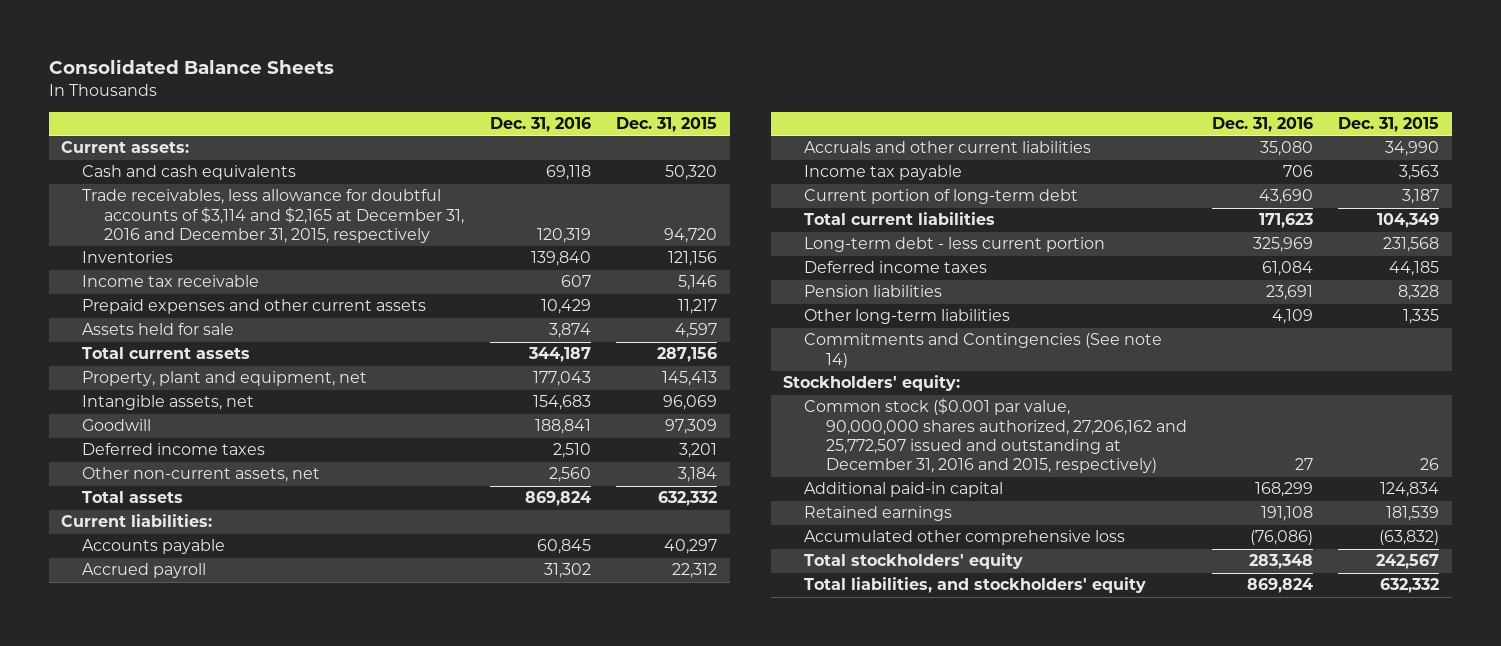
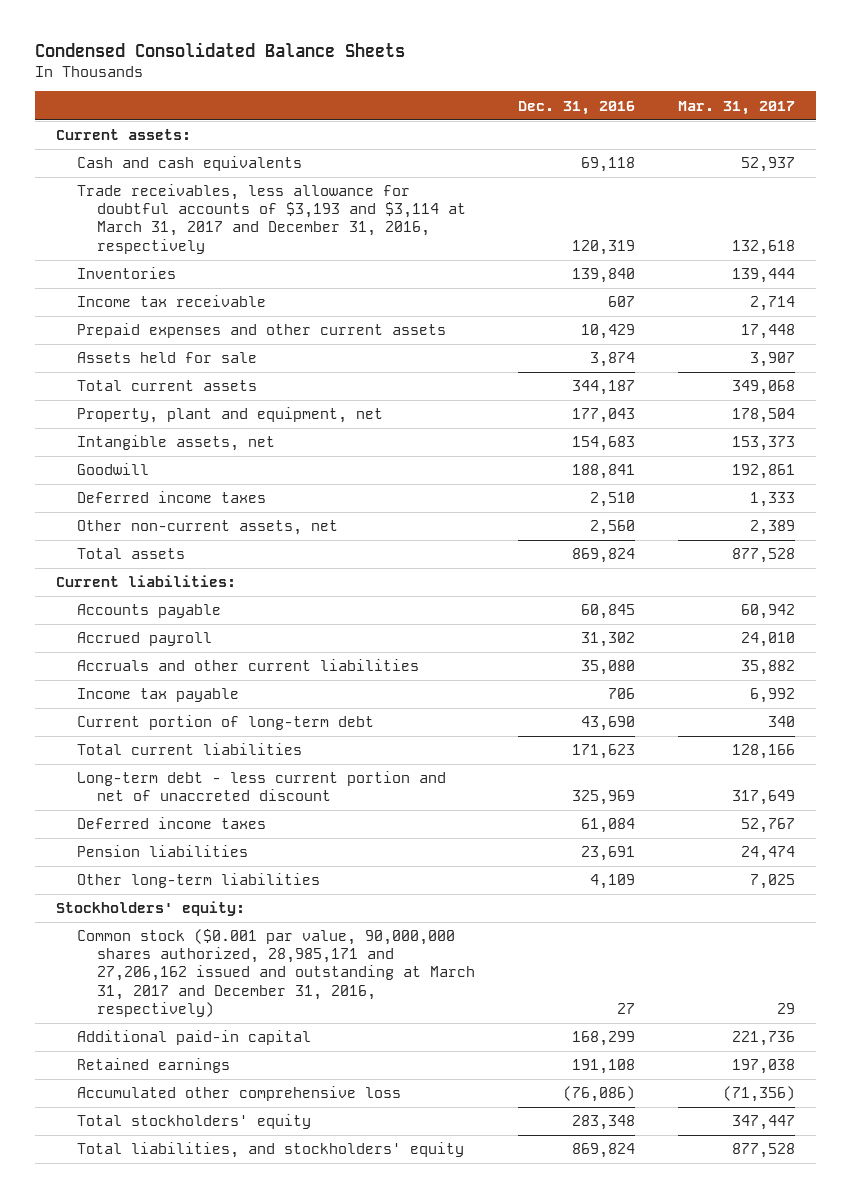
- Consolidated Balance Sheets
+ Condensed Consolidated Balance Sheets
- | Dec. 31, 2016 | Dec. 31, 2015
+ | Dec. 31, 2016 | Mar. 31, 2017
- Trade receivables, less allowance for doubtful accounts of $3,114 and $2,165 at December 31, 2016 and December 31, 2015, respectively | 120,319 | 94,720
+ Trade receivables, less allowance for doubtful accounts of $3,193 and $3,114 at March 31, 2017 and December 31, 2016, respectively | 120,319 | 132,618
- Long-term debt - less current portion | 325,969 | 231,568
+ Long-term debt - less current portion and net of unaccreted discount | 325,969 | 317,649
- Commitments and Contingencies (See note 14)
- Common stock ($0.001 par value, 90,000,000 shares authorized, 27,206,162 and 25,772,507 issued and outstanding at December 31, 2016 and 2015, respectively) | 27 | 26
+ Common stock ($0.001 par value, 90,000,000 shares authorized, 28,985,171 and 27,206,162 issued and outstanding at March 31, 2017 and December 31, 2016, respectively) | 27 | 29

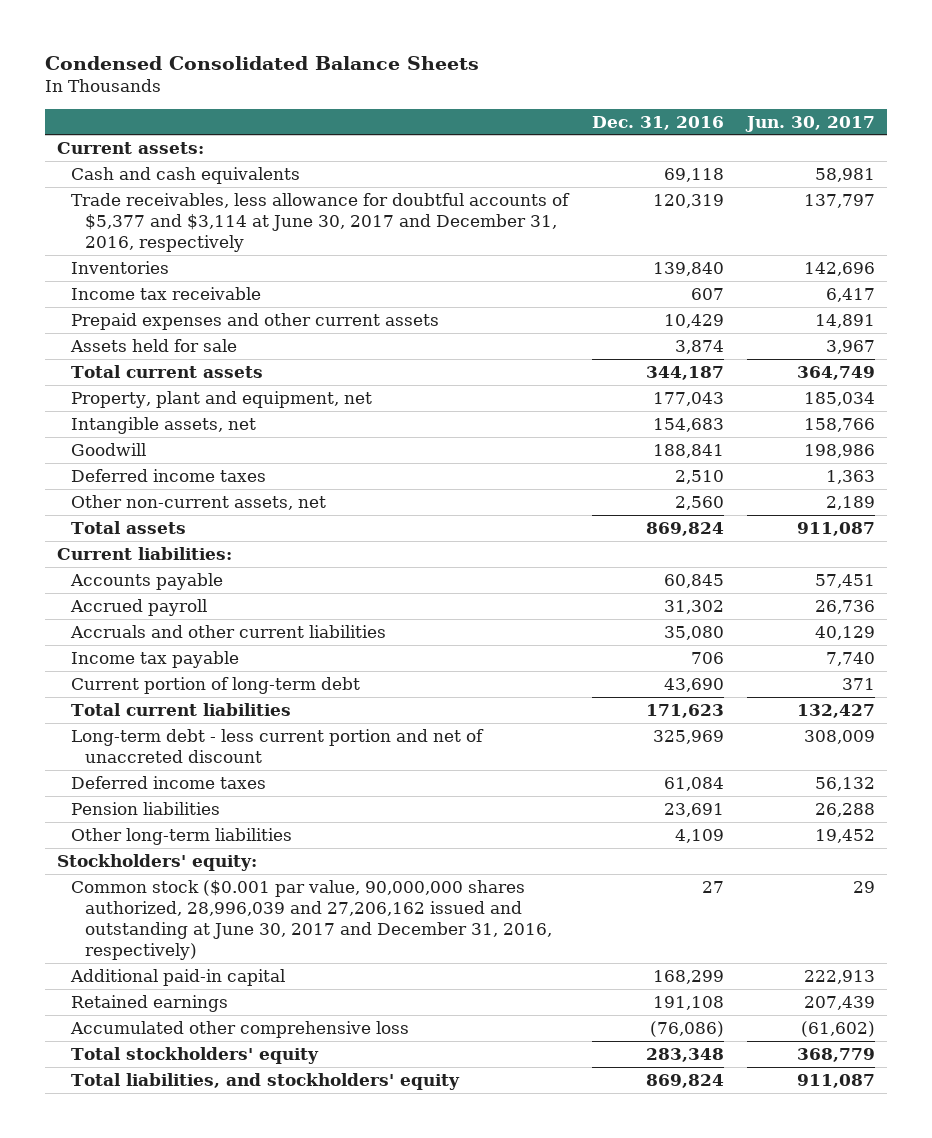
- | Dec. 31, 2016 | Mar. 31, 2017
+ | Dec. 31, 2016 | Jun. 30, 2017
- Trade receivables, less allowance for doubtful accounts of $3,193 and $3,114 at March 31, 2017 and December 31, 2016, respectively | 120,319 | 132,618
+ Trade receivables, less allowance for doubtful accounts of $5,377 and $3,114 at June 30, 2017 and December 31, 2016, respectively | 120,319 | 137,797
- Common stock ($0.001 par value, 90,000,000 shares authorized, 28,985,171 and 27,206,162 issued and outstanding at March 31, 2017 and December 31, 2016, respectively) | 27 | 29
+ Common stock ($0.001 par value, 90,000,000 shares authorized, 28,996,039 and 27,206,162 issued and outstanding at June 30, 2017 and December 31, 2016, respectively) | 27 | 29

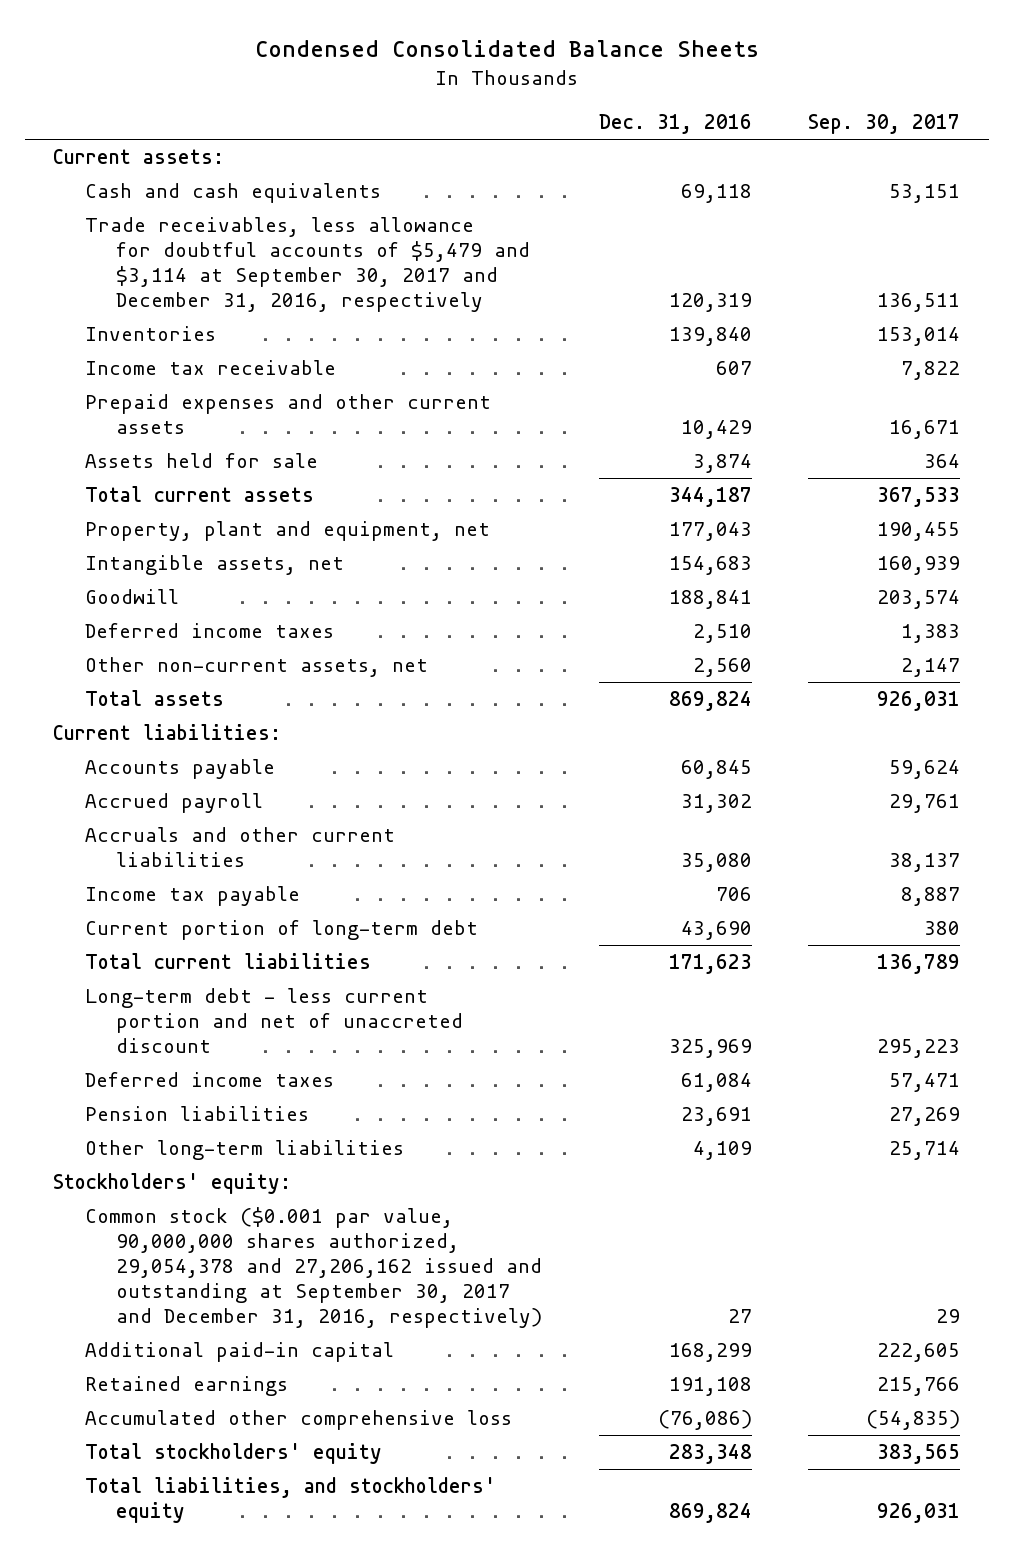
- | Dec. 31, 2016 | Jun. 30, 2017
+ | Dec. 31, 2016 | Sep. 30, 2017
- Trade receivables, less allowance for doubtful accounts of $5,377 and $3,114 at June 30, 2017 and December 31, 2016, respectively | 120,319 | 137,797
+ Trade receivables, less allowance for doubtful accounts of $5,479 and $3,114 at September 30, 2017 and December 31, 2016, respectively | 120,319 | 136,511
- Common stock ($0.001 par value, 90,000,000 shares authorized, 28,996,039 and 27,206,162 issued and outstanding at June 30, 2017 and December 31, 2016, respectively) | 27 | 29
+ Common stock ($0.001 par value, 90,000,000 shares authorized, 29,054,378 and 27,206,162 issued and outstanding at September 30, 2017 and December 31, 2016, respectively) | 27 | 29

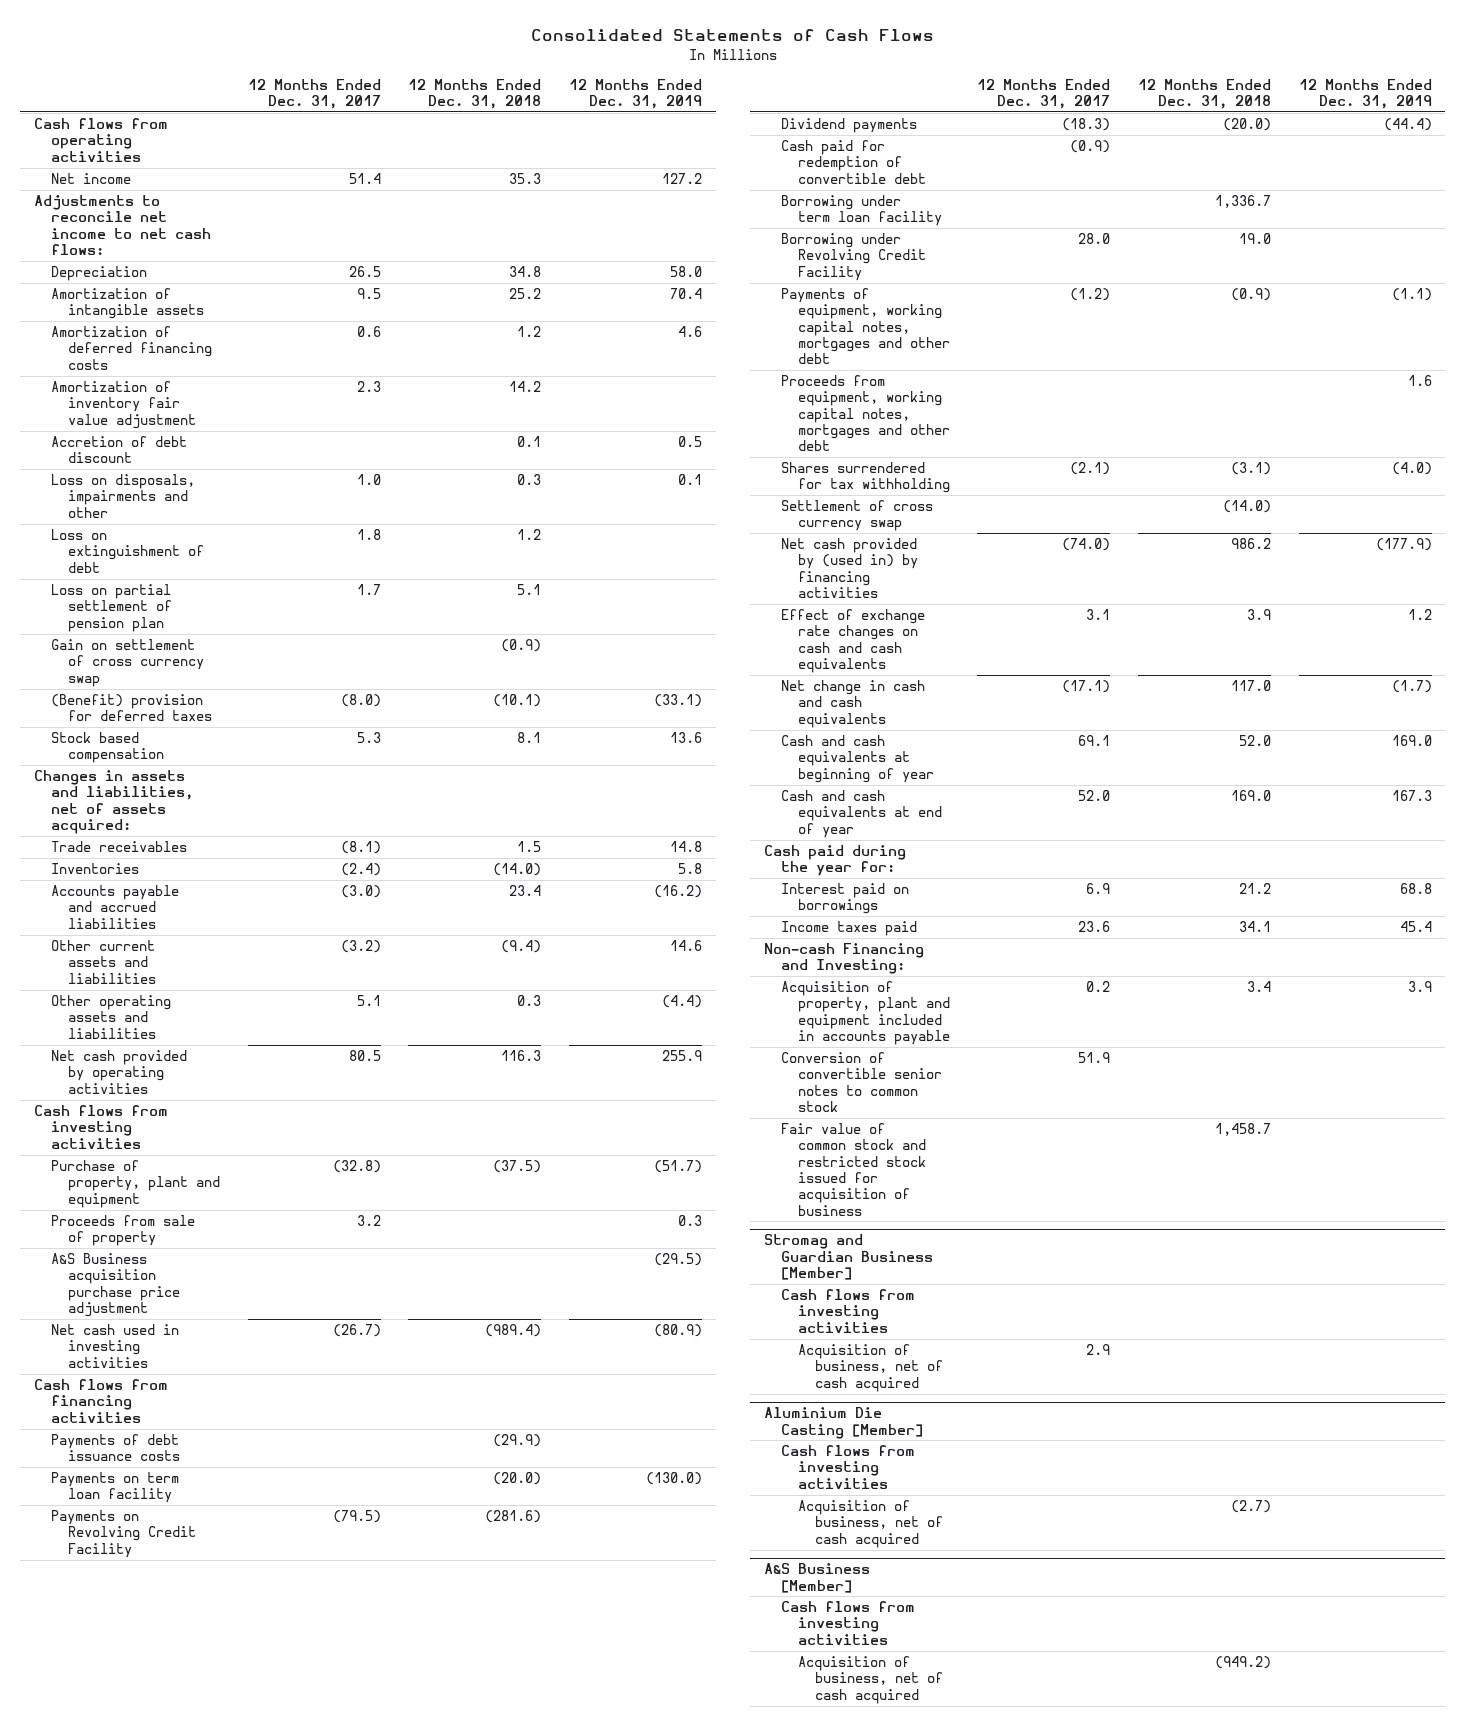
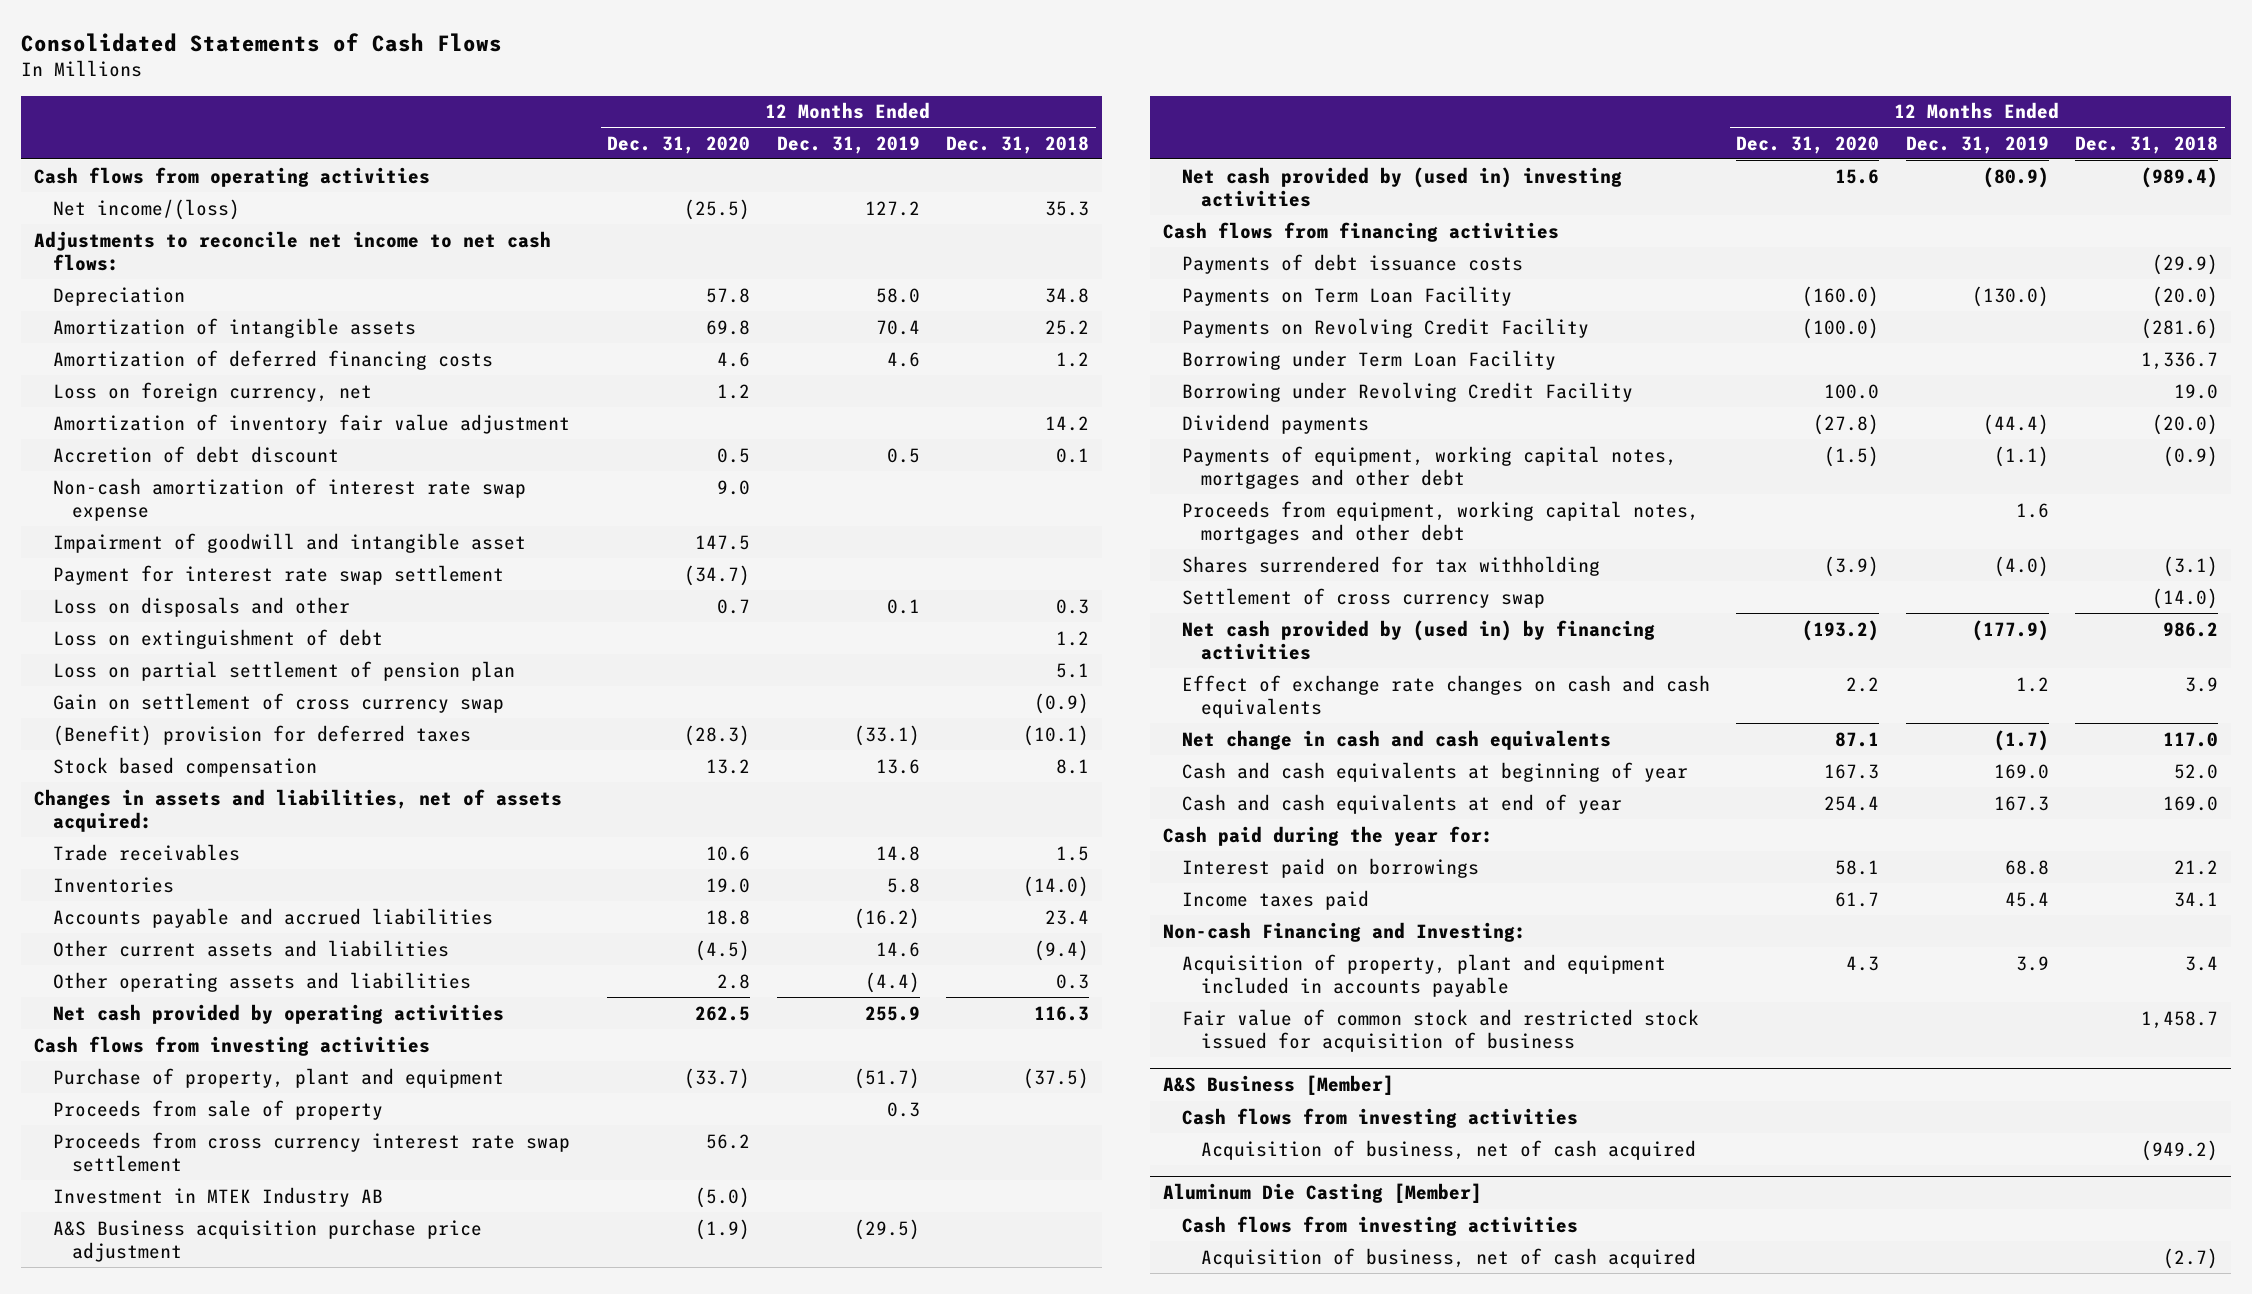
- | 12 Months Ended Dec. 31, 2017 | 12 Months Ended Dec. 31, 2018 | 12 Months Ended Dec. 31, 2019
+ | 12 Months Ended Dec. 31, 2020 | 12 Months Ended Dec. 31, 2019 | 12 Months Ended Dec. 31, 2018
- Net income | 51.4 | 35.3 | 127.2
+ Net income/(loss) | (25.5) | 127.2 | 35.3
+ Loss on foreign currency, net | 1.2 | |
- Loss on disposals, impairments and other | 1.0 | 0.3 | 0.1
+ Non-cash amortization of interest rate swap expense | 9.0 | |
+ Impairment of goodwill and intangible asset | 147.5 | |
+ Payment for interest rate swap settlement | (34.7) | |
+ Loss on disposals and other | 0.7 | 0.1 | 0.3
+ Proceeds from cross currency interest rate swap settlement | 56.2 | |
+ Investment in MTEK Industry AB | (5.0) | |
- Net cash used in investing activities | (26.7) | (989.4) | (80.9)
+ Net cash provided by (used in) investing activities | 15.6 | (80.9) | (989.4)
- Payments on term loan facility | | (20.0) | (130.0)
+ Payments on Term Loan Facility | (160.0) | (130.0) | (20.0)
- Cash paid for redemption of convertible debt | (0.9) | |
- Borrowing under term loan facility | | 1,336.7 |
+ Borrowing under Term Loan Facility | | | 1,336.7
moved down: Dividend payments | (27.8) | (44.4) | (20.0)
- Conversion of convertible senior notes to common stock | 51.9 | |
- Stromag and Guardian Business [Member]
- Cash flows from investing activities
- Acquisition of business, net of cash acquired | 2.9 | |
- Aluminium Die Casting [Member]
- Cash flows from investing activities
- Acquisition of business, net of cash acquired | | (2.7) |
+ Aluminum Die Casting [Member]
+ Cash flows from investing activities
+ Acquisition of business, net of cash acquired | | | (2.7)

